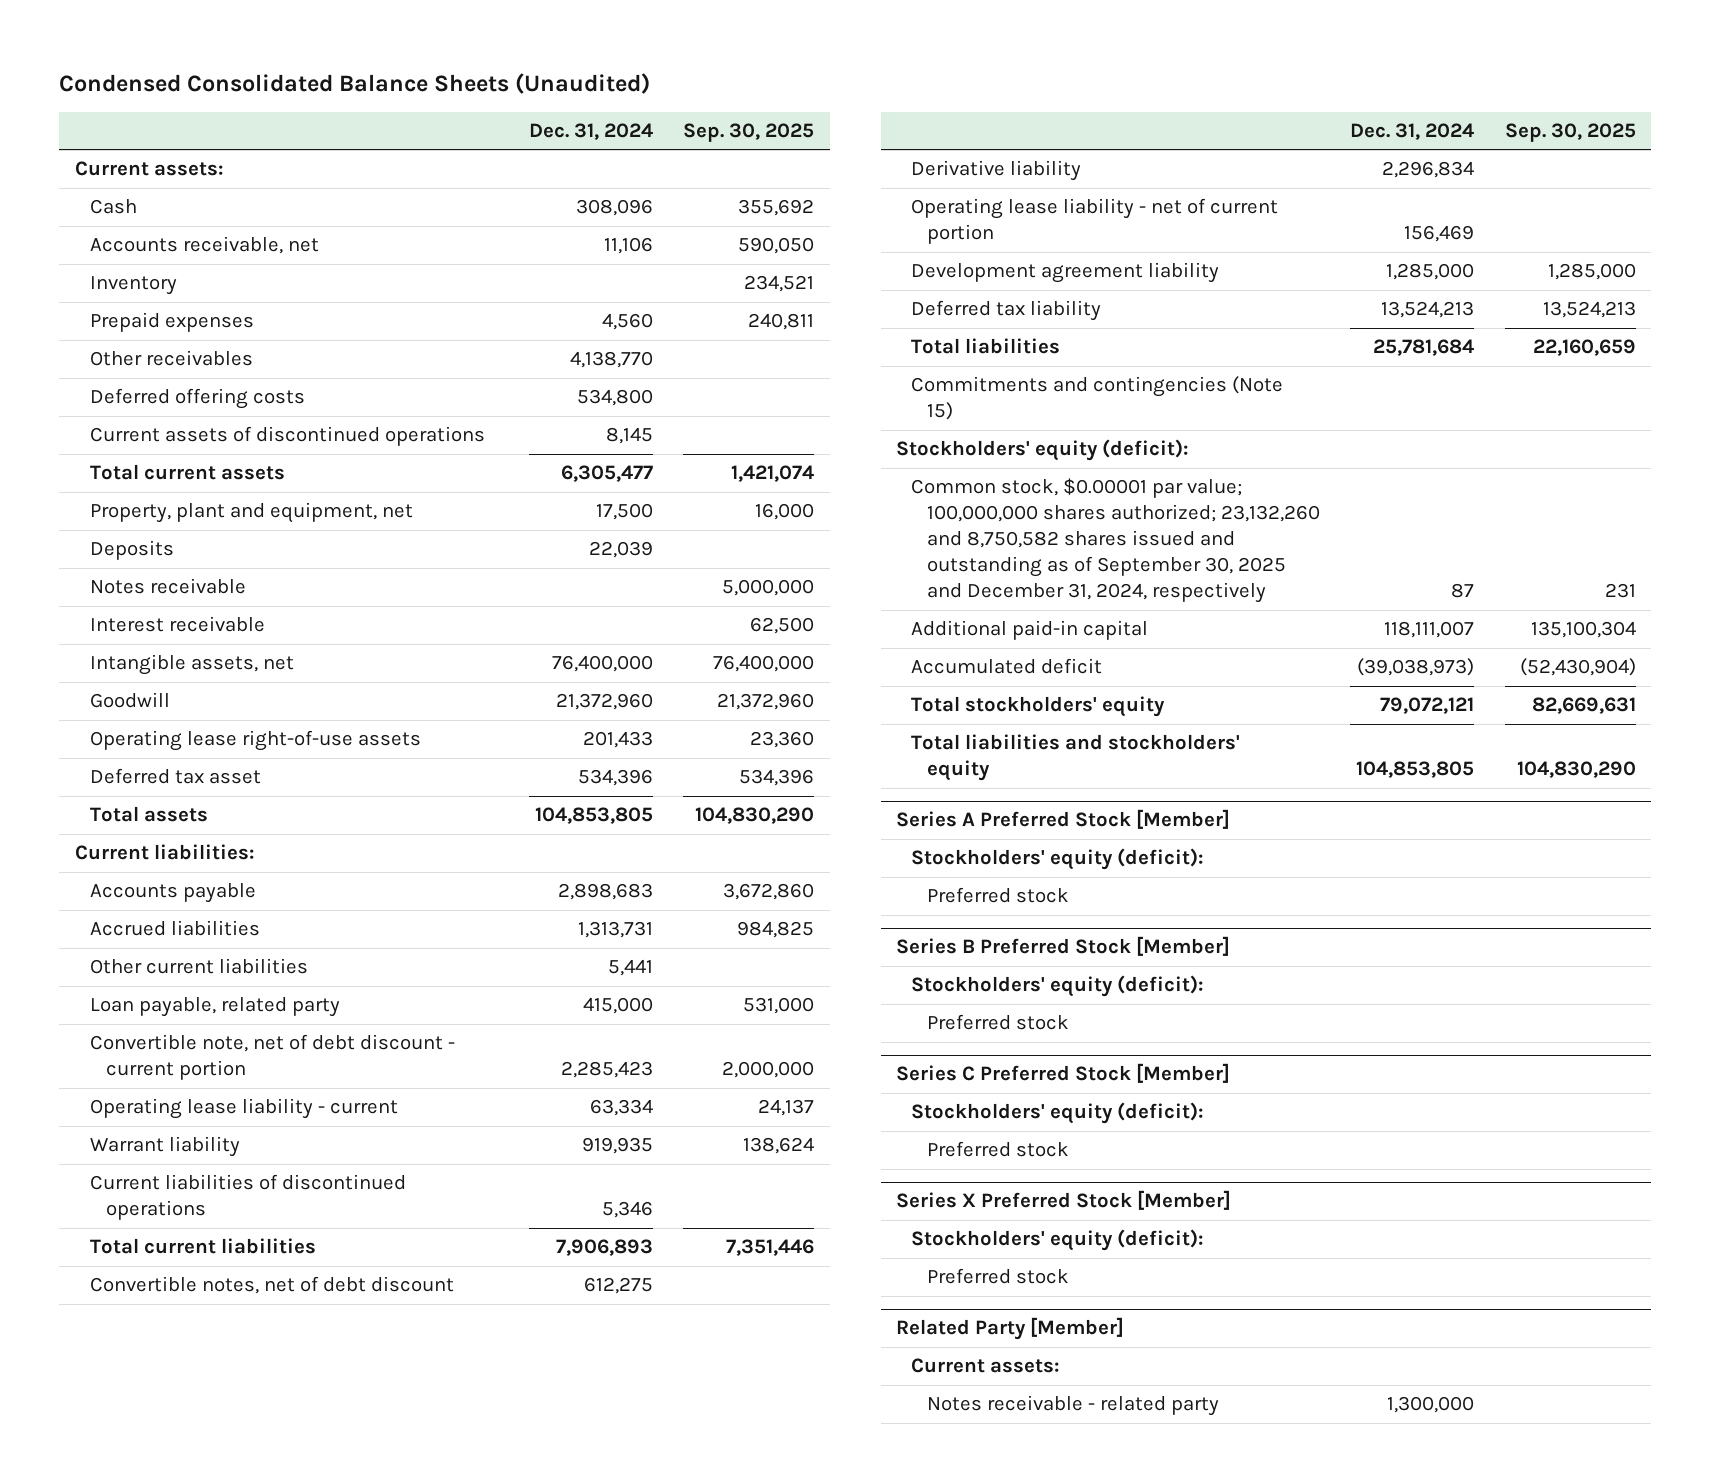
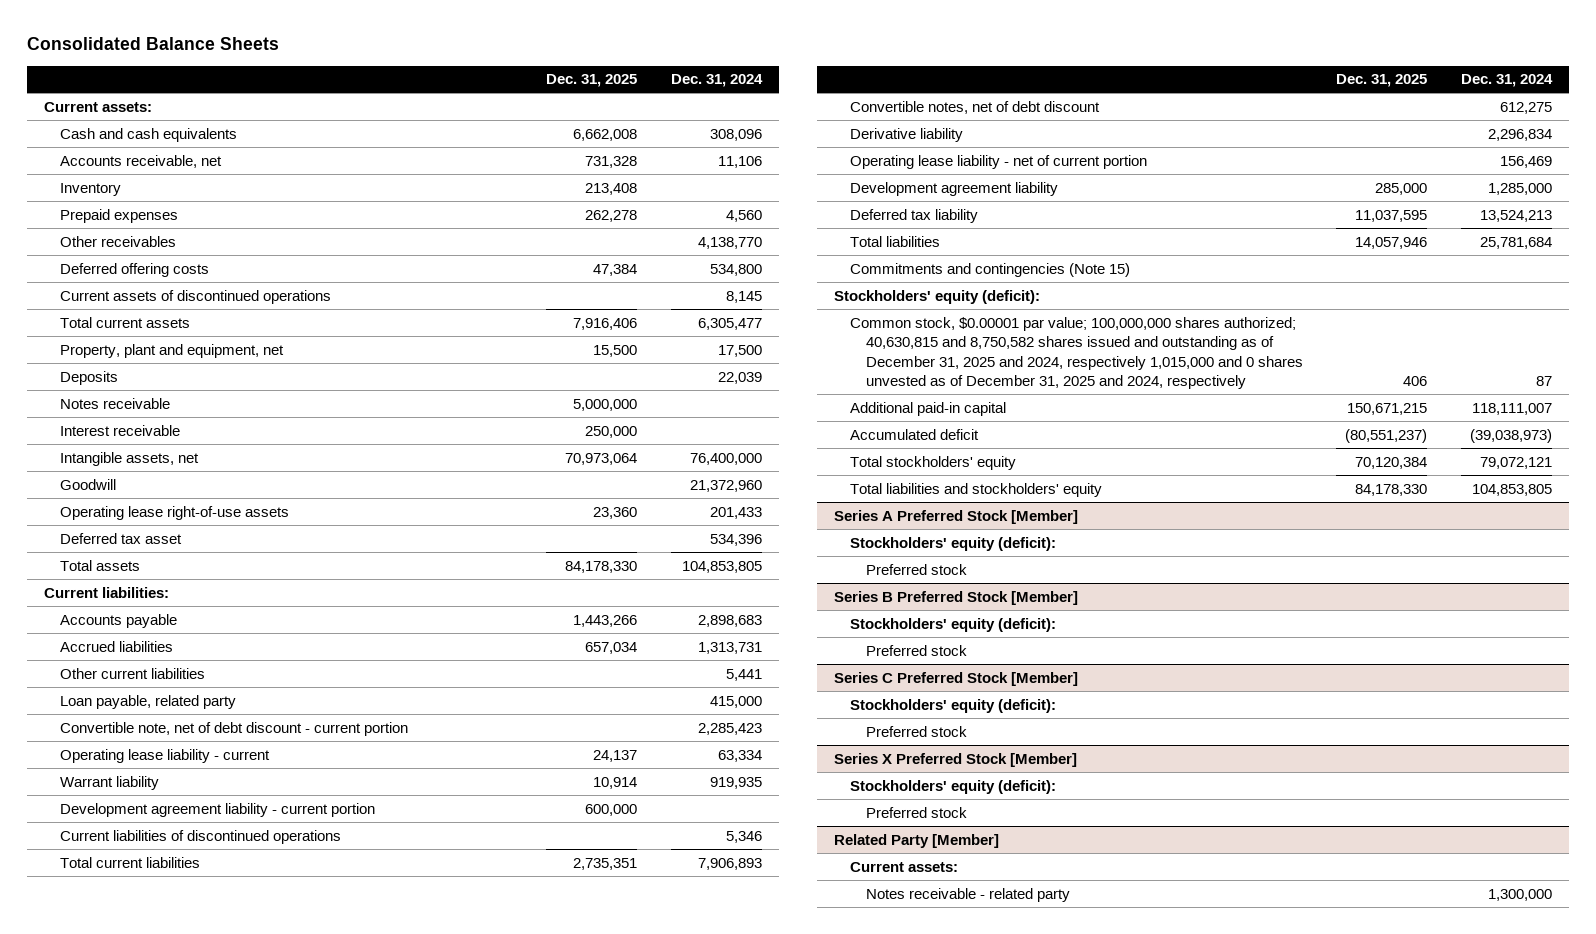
- Condensed Consolidated Balance Sheets (Unaudited)
+ Consolidated Balance Sheets
- | Dec. 31, 2024 | Sep. 30, 2025
+ | Dec. 31, 2025 | Dec. 31, 2024
- Cash | 308,096 | 355,692
+ Cash and cash equivalents | 6,662,008 | 308,096
+ Development agreement liability - current portion | 600,000 |
- Common stock, $0.00001 par value; 100,000,000 shares authorized; 23,132,260 and 8,750,582 shares issued and outstanding as of September 30, 2025 and December 31, 2024, respectively | 87 | 231
+ Common stock, $0.00001 par value; 100,000,000 shares authorized; 40,630,815 and 8,750,582 shares issued and outstanding as of December 31, 2025 and 2024, respectively 1,015,000 and 0 shares unvested as of December 31, 2025 and 2024, respectively | 406 | 87

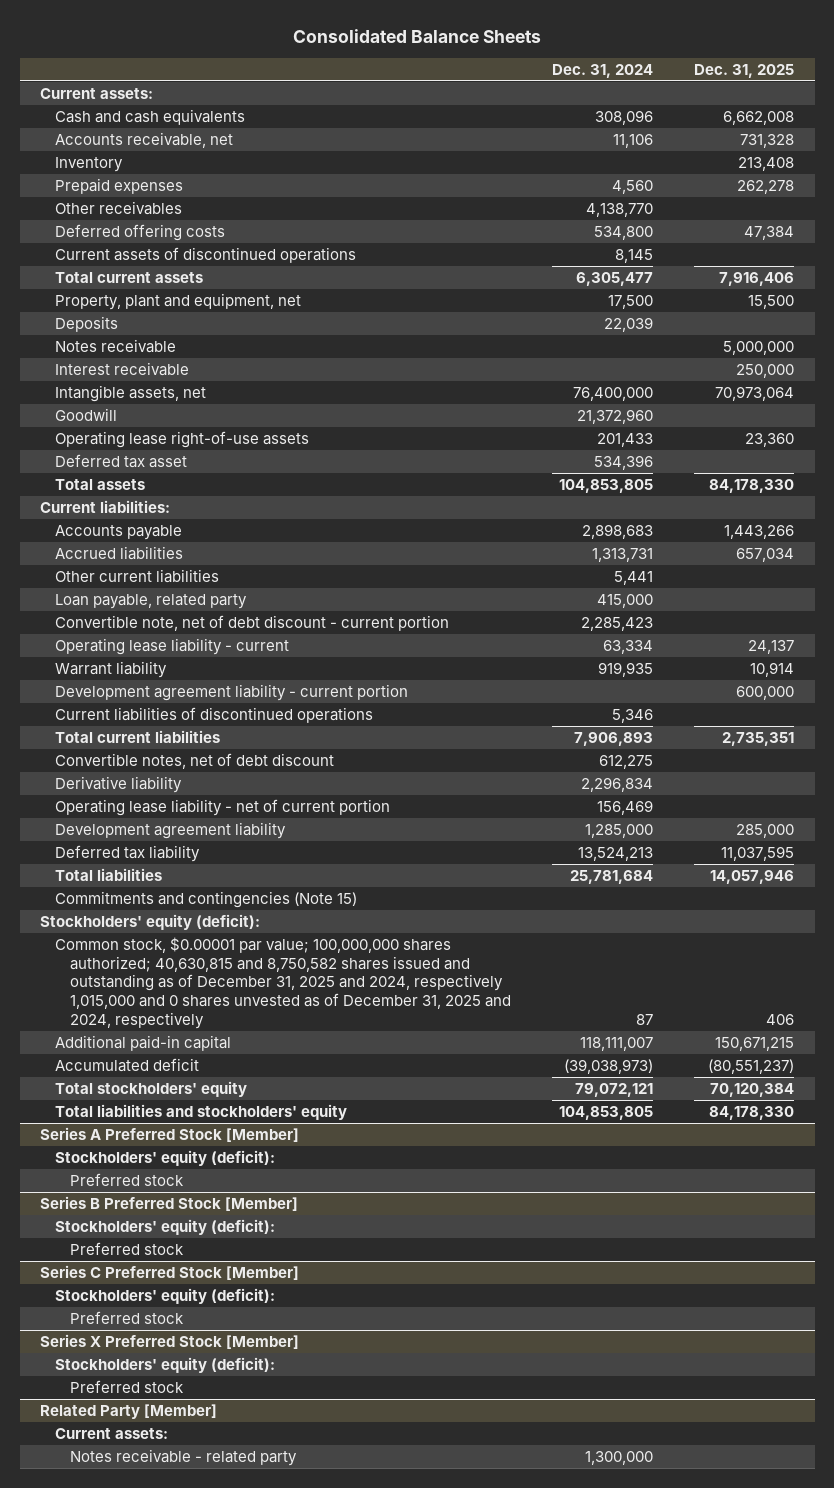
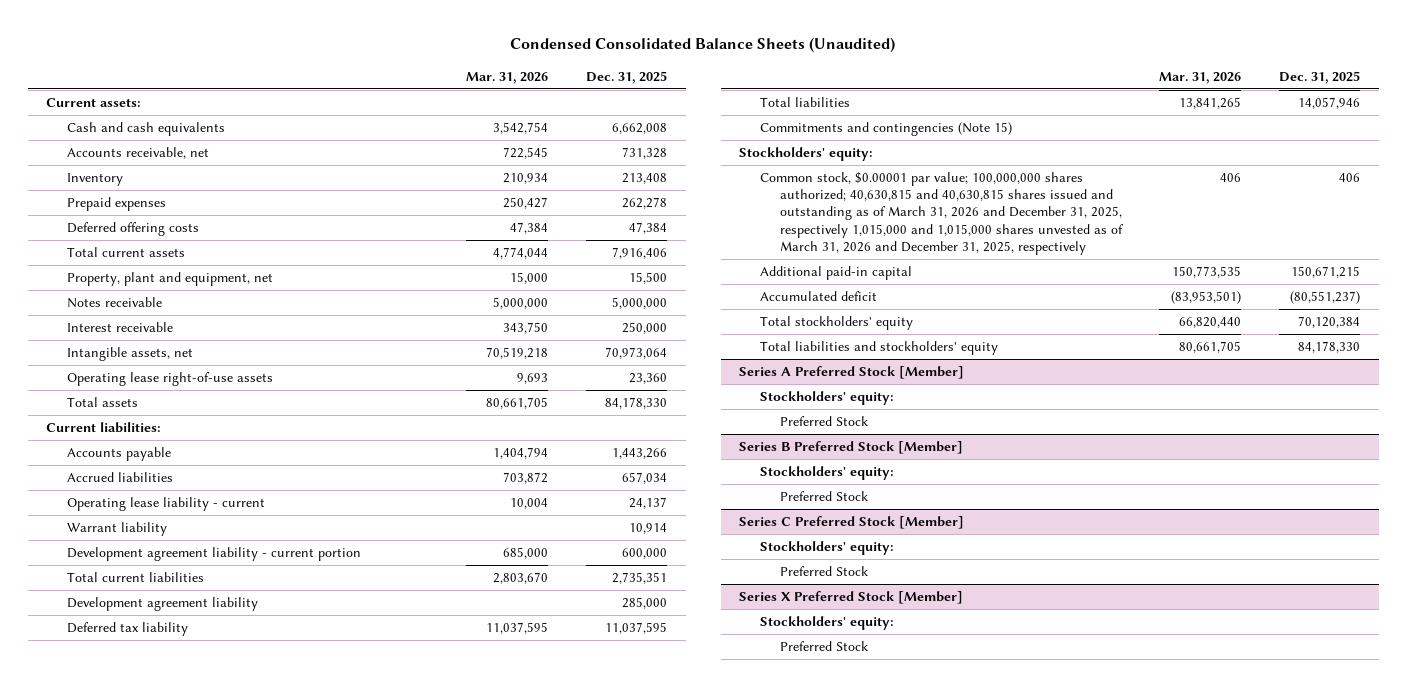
- Consolidated Balance Sheets
+ Condensed Consolidated Balance Sheets (Unaudited)
- | Dec. 31, 2024 | Dec. 31, 2025
+ | Mar. 31, 2026 | Dec. 31, 2025
- Other receivables | 4,138,770 |
- Current assets of discontinued operations | 8,145 |
- Deposits | 22,039 |
- Goodwill | 21,372,960 |
- Deferred tax asset | 534,396 |
- Other current liabilities | 5,441 |
- Loan payable, related party | 415,000 |
- Convertible note, net of debt discount - current portion | 2,285,423 |
- Current liabilities of discontinued operations | 5,346 |
- Convertible notes, net of debt discount | 612,275 |
- Derivative liability | 2,296,834 |
- Operating lease liability - net of current portion | 156,469 |
- Stockholders' equity (deficit):
- Common stock, $0.00001 par value; 100,000,000 shares authorized; 40,630,815 and 8,750,582 shares issued and outstanding as of December 31, 2025 and 2024, respectively 1,015,000 and 0 shares unvested as of December 31, 2025 and 2024, respectively | 87 | 406
+ Stockholders' equity:
+ Common stock, $0.00001 par value; 100,000,000 shares authorized; 40,630,815 and 40,630,815 shares issued and outstanding as of March 31, 2026 and December 31, 2025, respectively 1,015,000 and 1,015,000 shares unvested as of March 31, 2026 and December 31, 2025, respectively | 406 | 406
@ Series A Preferred Stock [Member]
- Stockholders' equity (deficit):
- Preferred stock
+ Stockholders' equity:
+ Preferred Stock
@ Series B Preferred Stock [Member]
- Stockholders' equity (deficit):
- Preferred stock
+ Stockholders' equity:
+ Preferred Stock
@ Series C Preferred Stock [Member]
- Stockholders' equity (deficit):
- Preferred stock
+ Stockholders' equity:
+ Preferred Stock
@ Series X Preferred Stock [Member]
- Stockholders' equity (deficit):
- Preferred stock
- Related Party [Member]
- Current assets:
- Notes receivable - related party | 1,300,000 |
@ Series X Preferred Stock [Member]
+ Stockholders' equity:
+ Preferred Stock

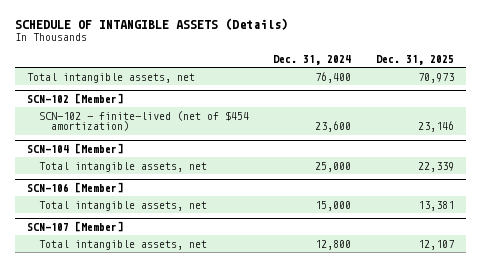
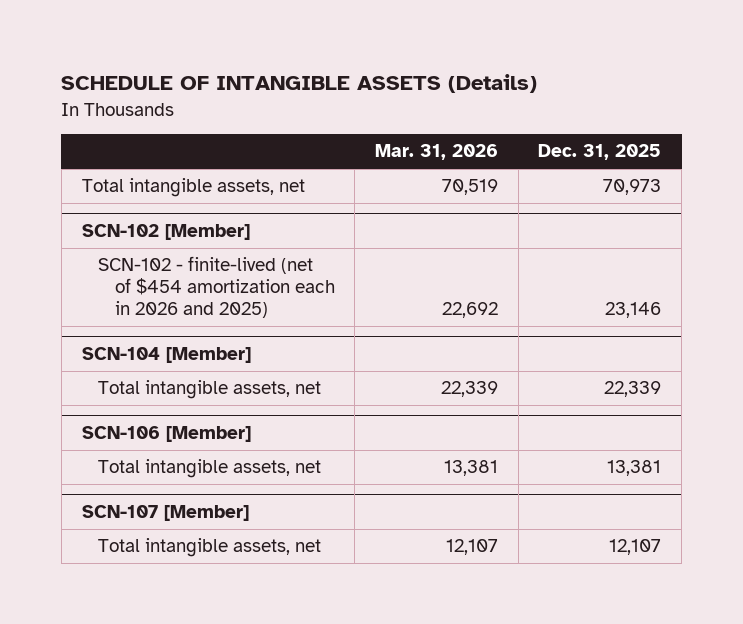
- | Dec. 31, 2024 | Dec. 31, 2025
+ | Mar. 31, 2026 | Dec. 31, 2025
@ SCN-102 [Member]
- SCN-102 - finite-lived (net of $454 amortization) | 23,600 | 23,146
+ SCN-102 - finite-lived (net of $454 amortization each in 2026 and 2025) | 22,692 | 23,146

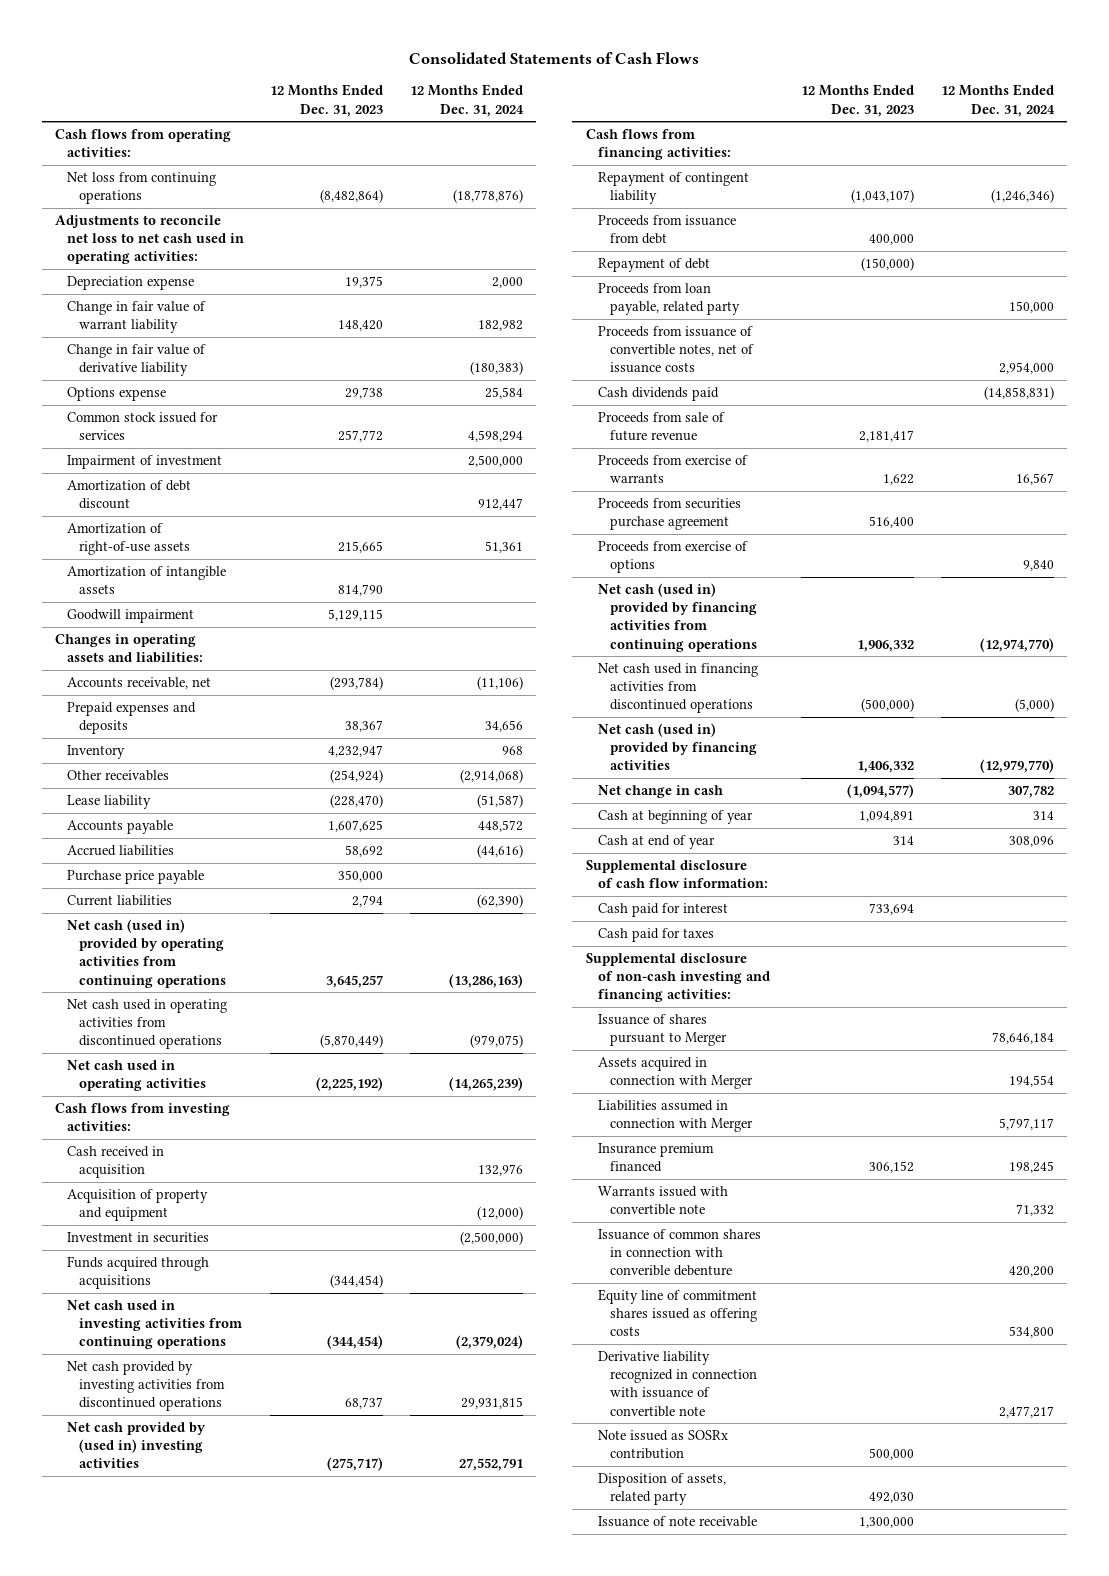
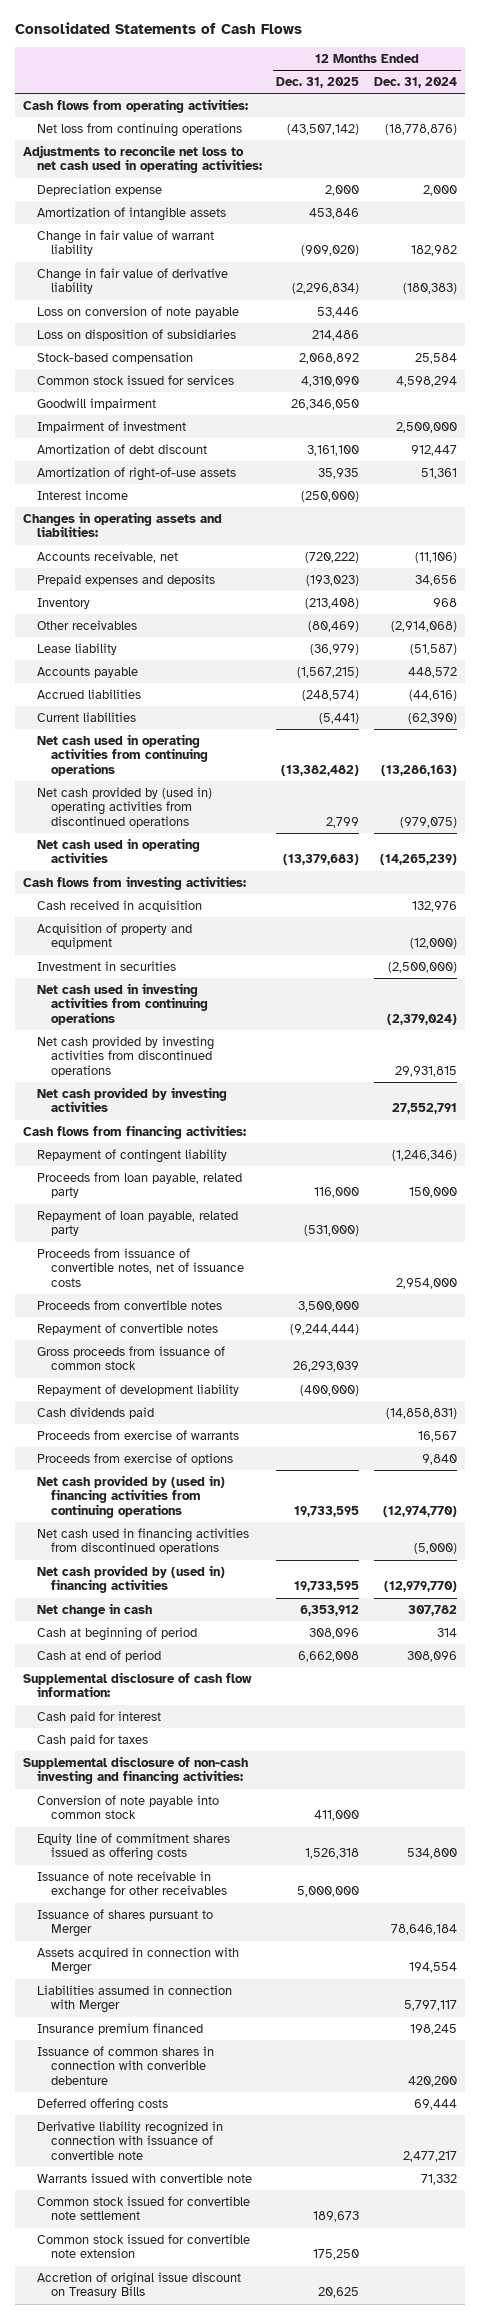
- | 12 Months Ended Dec. 31, 2023 | 12 Months Ended Dec. 31, 2024
+ | 12 Months Ended Dec. 31, 2025 | 12 Months Ended Dec. 31, 2024
moved up: Amortization of intangible assets | 453,846 |
- Options expense | 29,738 | 25,584
+ Loss on conversion of note payable | 53,446 |
+ Loss on disposition of subsidiaries | 214,486 |
+ Stock-based compensation | 2,068,892 | 25,584
moved up: Goodwill impairment | 26,346,050 |
+ Interest income | (250,000) |
- Purchase price payable | 350,000 |
- Net cash (used in) provided by operating activities from continuing operations | 3,645,257 | (13,286,163)
- Net cash used in operating activities from discontinued operations | (5,870,449) | (979,075)
+ Net cash used in operating activities from continuing operations | (13,382,482) | (13,286,163)
+ Net cash provided by (used in) operating activities from discontinued operations | 2,799 | (979,075)
- Funds acquired through acquisitions | (344,454) |
- Net cash provided by (used in) investing activities | (275,717) | 27,552,791
+ Net cash provided by investing activities | | 27,552,791
- Proceeds from issuance from debt | 400,000 |
- Repayment of debt | (150,000) |
+ Repayment of loan payable, related party | (531,000) |
+ Proceeds from convertible notes | 3,500,000 |
+ Repayment of convertible notes | (9,244,444) |
+ Gross proceeds from issuance of common stock | 26,293,039 |
+ Repayment of development liability | (400,000) |
- Proceeds from sale of future revenue | 2,181,417 |
- Proceeds from securities purchase agreement | 516,400 |
- Net cash (used in) provided by financing activities from continuing operations | 1,906,332 | (12,974,770)
+ Net cash provided by (used in) financing activities from continuing operations | 19,733,595 | (12,974,770)
- Net cash (used in) provided by financing activities | 1,406,332 | (12,979,770)
+ Net cash provided by (used in) financing activities | 19,733,595 | (12,979,770)
- Cash at beginning of year | 1,094,891 | 314
- Cash at end of year | 314 | 308,096
+ Cash at beginning of period | 308,096 | 314
+ Cash at end of period | 6,662,008 | 308,096
+ Conversion of note payable into common stock | 411,000 |
moved up: Equity line of commitment shares issued as offering costs | 1,526,318 | 534,800
+ Issuance of note receivable in exchange for other receivables | 5,000,000 |
+ Deferred offering costs | | 69,444
- Note issued as SOSRx contribution | 500,000 |
- Disposition of assets, related party | 492,030 |
- Issuance of note receivable | 1,300,000 |
moved down: Warrants issued with convertible note | | 71,332
+ Common stock issued for convertible note settlement | 189,673 |
+ Common stock issued for convertible note extension | 175,250 |
+ Accretion of original issue discount on Treasury Bills | 20,625 |

